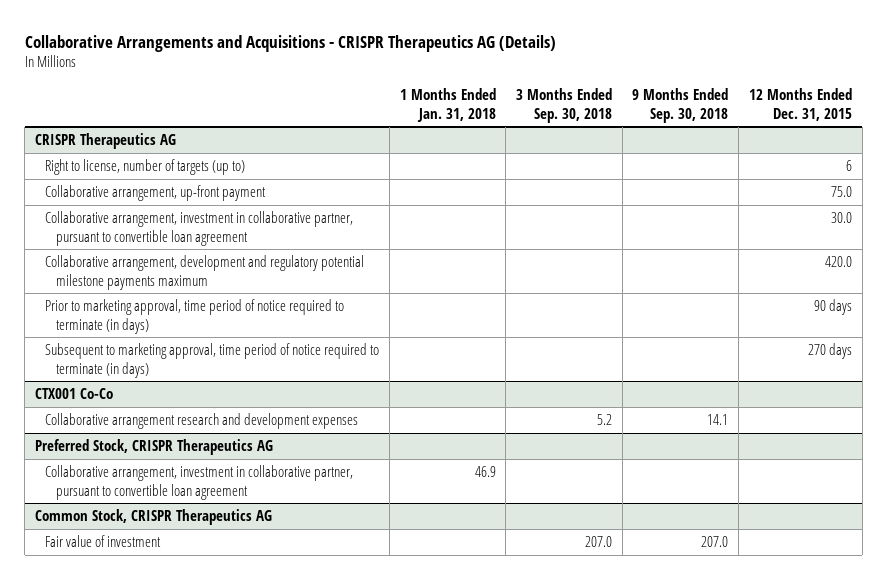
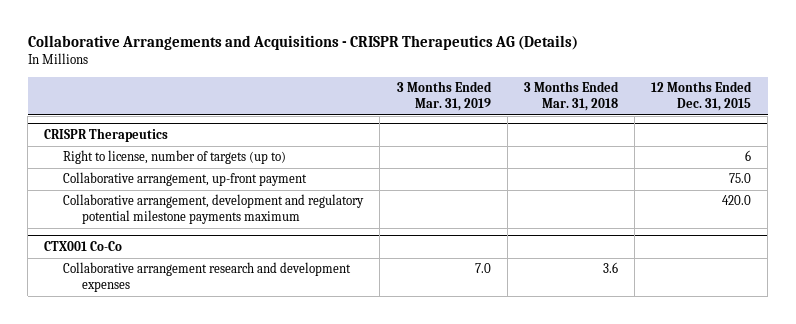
- | 1 Months Ended Jan. 31, 2018 | 3 Months Ended Sep. 30, 2018 | 9 Months Ended Sep. 30, 2018 | 12 Months Ended Dec. 31, 2015
+ | 3 Months Ended Mar. 31, 2019 | 3 Months Ended Mar. 31, 2018 | 12 Months Ended Dec. 31, 2015
- CRISPR Therapeutics AG
+ CRISPR Therapeutics
- Collaborative arrangement, investment in collaborative partner, pursuant to convertible loan agreement | | | | 30.0
- Prior to marketing approval, time period of notice required to terminate (in days) | | | | 90 days
- Subsequent to marketing approval, time period of notice required to terminate (in days) | | | | 270 days
- Preferred Stock, CRISPR Therapeutics AG
- Collaborative arrangement, investment in collaborative partner, pursuant to convertible loan agreement | 46.9 | | |
- Common Stock, CRISPR Therapeutics AG
- Fair value of investment | | 207.0 | 207.0 |

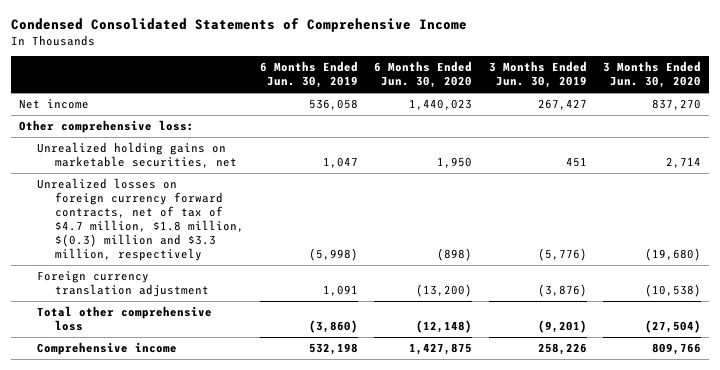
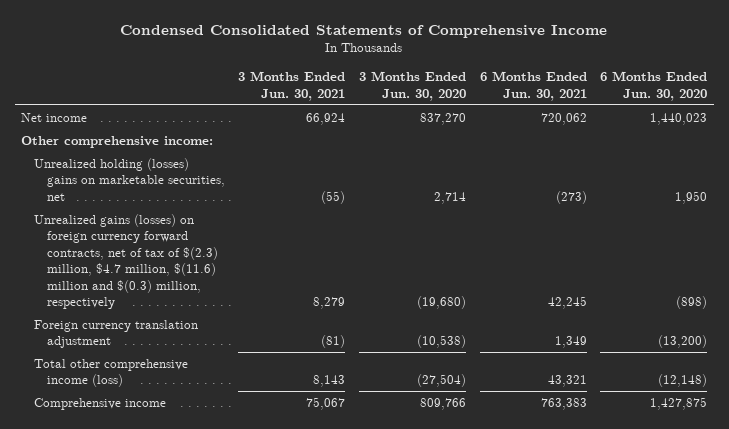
- | 6 Months Ended Jun. 30, 2019 | 6 Months Ended Jun. 30, 2020 | 3 Months Ended Jun. 30, 2019 | 3 Months Ended Jun. 30, 2020
+ | 3 Months Ended Jun. 30, 2021 | 3 Months Ended Jun. 30, 2020 | 6 Months Ended Jun. 30, 2021 | 6 Months Ended Jun. 30, 2020
- Other comprehensive loss:
- Unrealized holding gains on marketable securities, net | 1,047 | 1,950 | 451 | 2,714
- Unrealized losses on foreign currency forward contracts, net of tax of $4.7 million, $1.8 million, $(0.3) million and $3.3 million, respectively | (5,998) | (898) | (5,776) | (19,680)
+ Other comprehensive income:
+ Unrealized holding (losses) gains on marketable securities, net | (55) | 2,714 | (273) | 1,950
+ Unrealized gains (losses) on foreign currency forward contracts, net of tax of $(2.3) million, $4.7 million, $(11.6) million and $(0.3) million, respectively | 8,279 | (19,680) | 42,245 | (898)
- Total other comprehensive loss | (3,860) | (12,148) | (9,201) | (27,504)
+ Total other comprehensive income (loss) | 8,143 | (27,504) | 43,321 | (12,148)

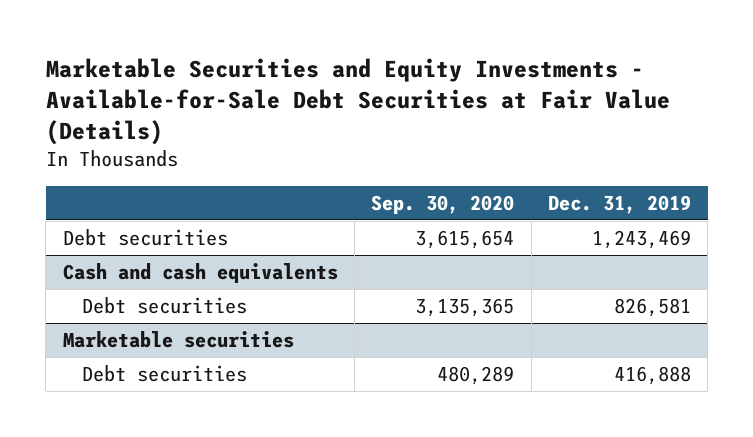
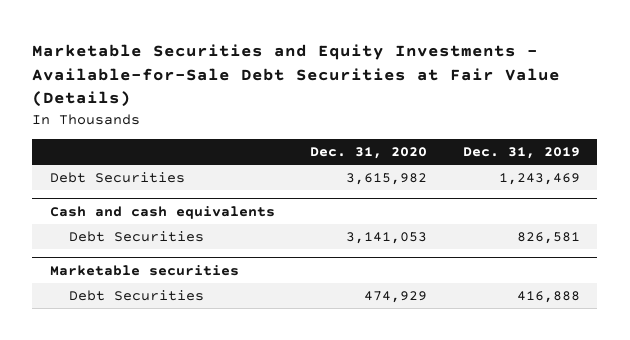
- | Sep. 30, 2020 | Dec. 31, 2019
+ | Dec. 31, 2020 | Dec. 31, 2019
- Debt securities | 3,615,654 | 1,243,469
+ Debt Securities | 3,615,982 | 1,243,469
@ Cash and cash equivalents
- Debt securities | 3,135,365 | 826,581
+ Debt Securities | 3,141,053 | 826,581
@ Marketable securities
- Debt securities | 480,289 | 416,888
+ Debt Securities | 474,929 | 416,888

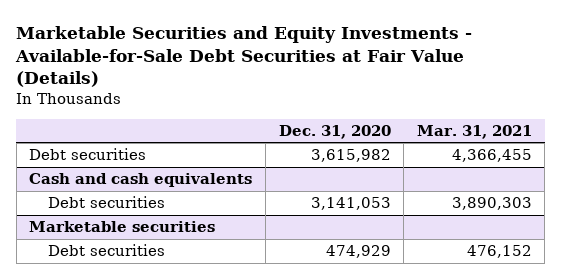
- | Dec. 31, 2020 | Dec. 31, 2019
+ | Dec. 31, 2020 | Mar. 31, 2021
- Debt Securities | 3,615,982 | 1,243,469
+ Debt securities | 3,615,982 | 4,366,455
@ Cash and cash equivalents
- Debt Securities | 3,141,053 | 826,581
+ Debt securities | 3,141,053 | 3,890,303
@ Marketable securities
- Debt Securities | 474,929 | 416,888
+ Debt securities | 474,929 | 476,152

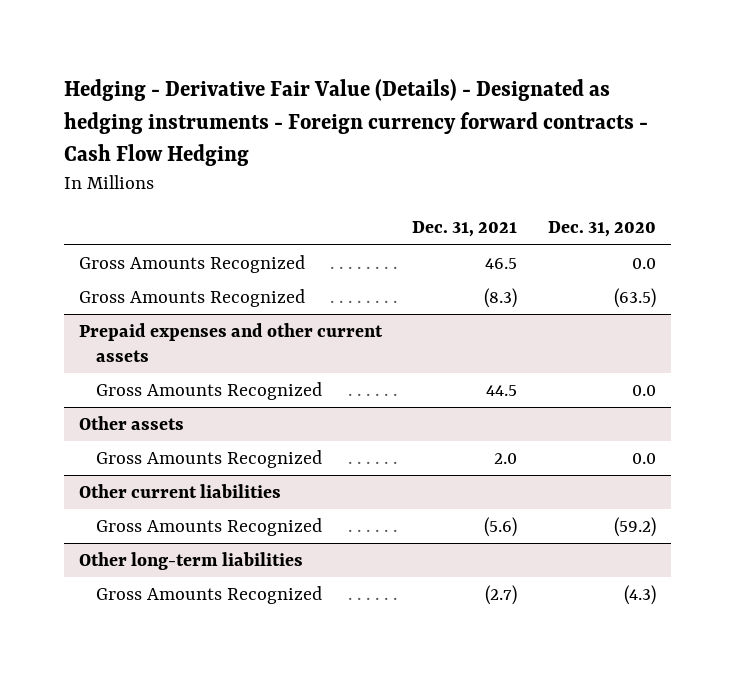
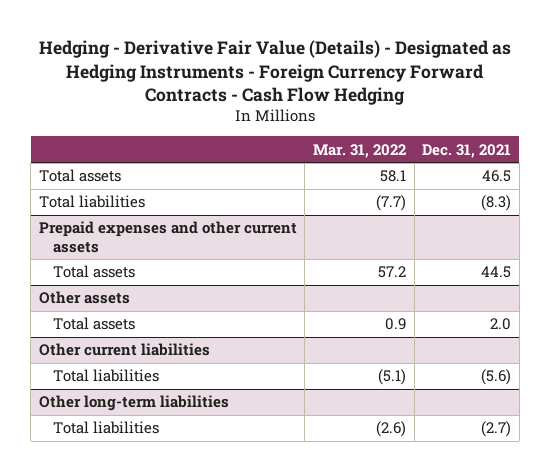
- Hedging - Derivative Fair Value (Details) - Designated as hedging instruments - Foreign currency forward contracts - Cash Flow Hedging
+ Hedging - Derivative Fair Value (Details) - Designated as Hedging Instruments - Foreign Currency Forward Contracts - Cash Flow Hedging
- | Dec. 31, 2021 | Dec. 31, 2020
+ | Mar. 31, 2022 | Dec. 31, 2021
- Gross Amounts Recognized | 46.5 | 0.0
- Gross Amounts Recognized | (8.3) | (63.5)
+ Total assets | 58.1 | 46.5
+ Total liabilities | (7.7) | (8.3)
@ Prepaid expenses and other current assets
- Gross Amounts Recognized | 44.5 | 0.0
+ Total assets | 57.2 | 44.5
@ Other assets
- Gross Amounts Recognized | 2.0 | 0.0
+ Total assets | 0.9 | 2.0
@ Other current liabilities
- Gross Amounts Recognized | (5.6) | (59.2)
+ Total liabilities | (5.1) | (5.6)
@ Other long-term liabilities
- Gross Amounts Recognized | (2.7) | (4.3)
+ Total liabilities | (2.6) | (2.7)

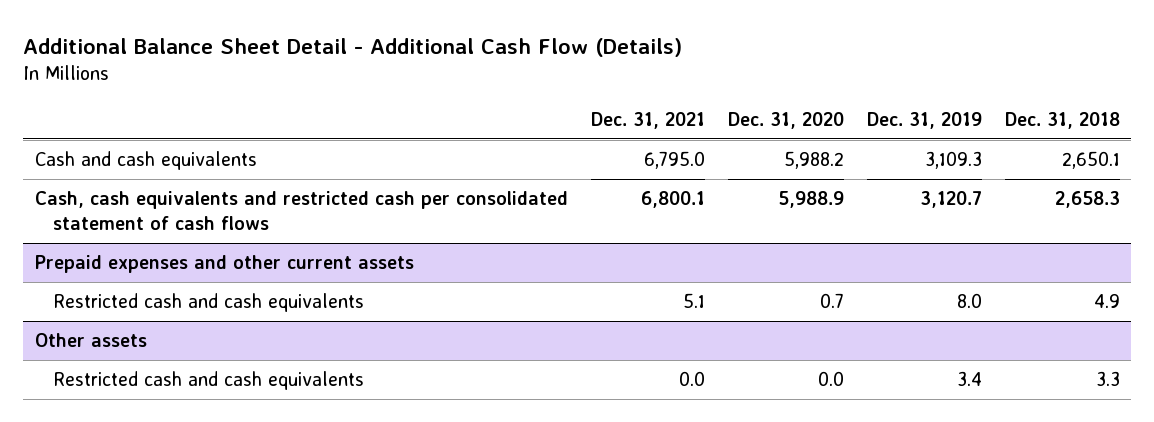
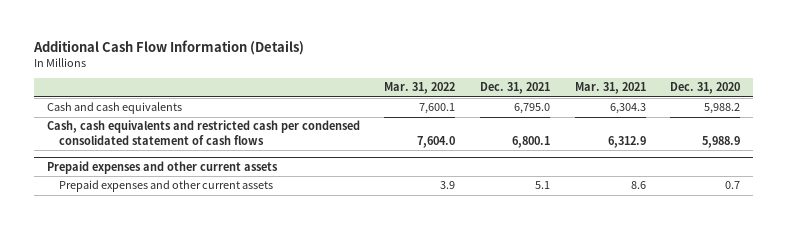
- Additional Balance Sheet Detail - Additional Cash Flow (Details)
+ Additional Cash Flow Information (Details)
- | Dec. 31, 2021 | Dec. 31, 2020 | Dec. 31, 2019 | Dec. 31, 2018
+ | Mar. 31, 2022 | Dec. 31, 2021 | Mar. 31, 2021 | Dec. 31, 2020
- Cash, cash equivalents and restricted cash per consolidated statement of cash flows | 6,800.1 | 5,988.9 | 3,120.7 | 2,658.3
+ Cash, cash equivalents and restricted cash per condensed consolidated statement of cash flows | 7,604.0 | 6,800.1 | 6,312.9 | 5,988.9
@ Prepaid expenses and other current assets
- Restricted cash and cash equivalents | 5.1 | 0.7 | 8.0 | 4.9
- Other assets
- Restricted cash and cash equivalents | 0.0 | 0.0 | 3.4 | 3.3
@ Prepaid expenses and other current assets
+ Prepaid expenses and other current assets | 3.9 | 5.1 | 8.6 | 0.7

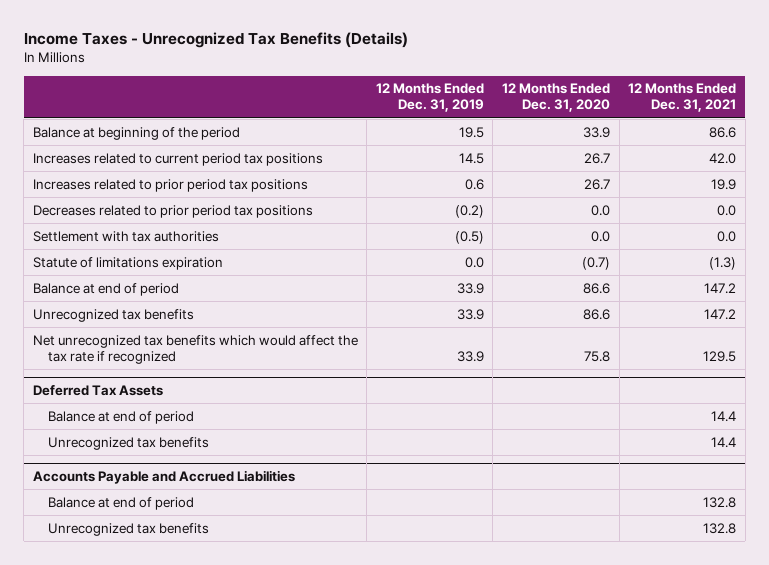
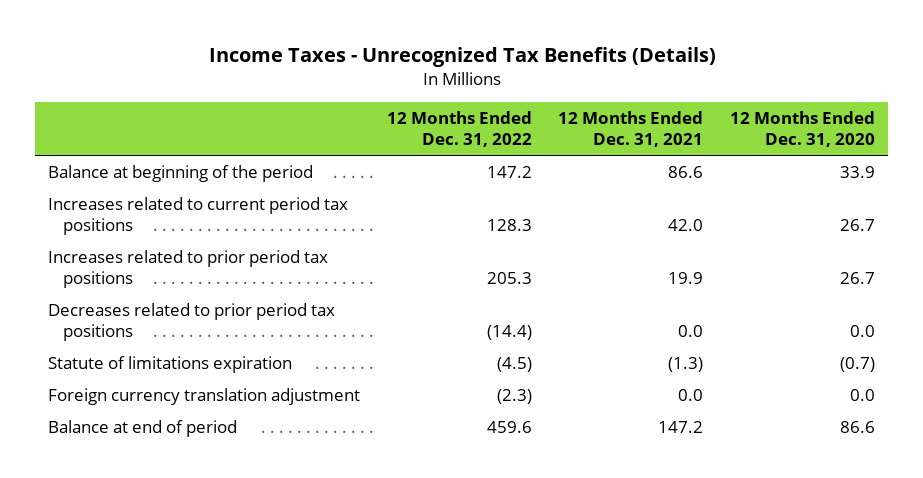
- | 12 Months Ended Dec. 31, 2019 | 12 Months Ended Dec. 31, 2020 | 12 Months Ended Dec. 31, 2021
+ | 12 Months Ended Dec. 31, 2022 | 12 Months Ended Dec. 31, 2021 | 12 Months Ended Dec. 31, 2020
- Settlement with tax authorities | (0.5) | 0.0 | 0.0
+ Foreign currency translation adjustment | (2.3) | 0.0 | 0.0
- Unrecognized tax benefits | 33.9 | 86.6 | 147.2
- Net unrecognized tax benefits which would affect the tax rate if recognized | 33.9 | 75.8 | 129.5
- Deferred Tax Assets
- Balance at end of period | | | 14.4
- Unrecognized tax benefits | | | 14.4
- Accounts Payable and Accrued Liabilities
- Balance at end of period | | | 132.8
- Unrecognized tax benefits | | | 132.8

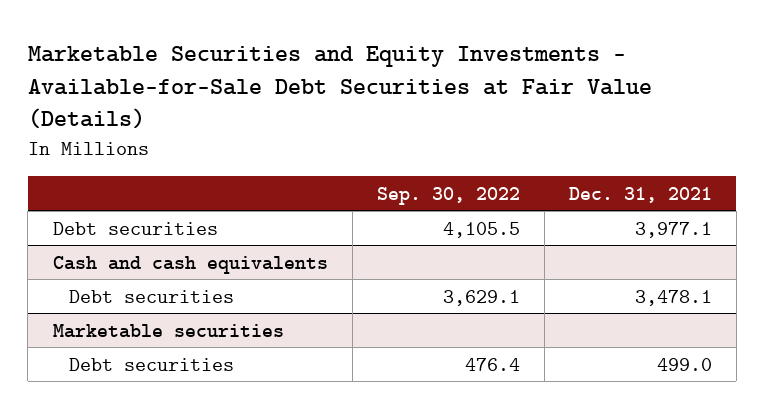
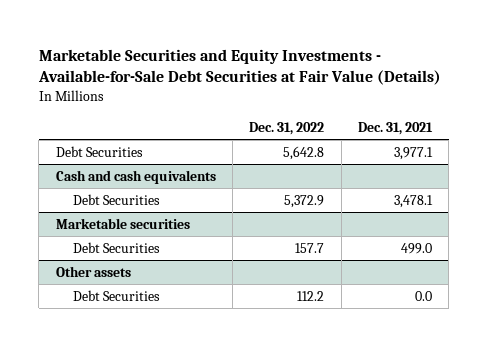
- | Sep. 30, 2022 | Dec. 31, 2021
+ | Dec. 31, 2022 | Dec. 31, 2021
- Debt securities | 4,105.5 | 3,977.1
+ Debt Securities | 5,642.8 | 3,977.1
@ Cash and cash equivalents
- Debt securities | 3,629.1 | 3,478.1
+ Debt Securities | 5,372.9 | 3,478.1
@ Marketable securities
- Debt securities | 476.4 | 499.0
+ Debt Securities | 157.7 | 499.0
+ Other assets
+ Debt Securities | 112.2 | 0.0

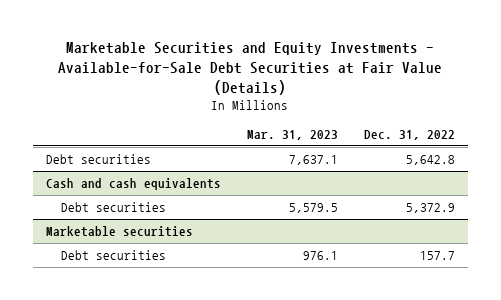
- | Dec. 31, 2022 | Dec. 31, 2021
+ | Mar. 31, 2023 | Dec. 31, 2022
- Debt Securities | 5,642.8 | 3,977.1
+ Debt securities | 7,637.1 | 5,642.8
@ Cash and cash equivalents
- Debt Securities | 5,372.9 | 3,478.1
+ Debt securities | 5,579.5 | 5,372.9
@ Marketable securities
- Debt Securities | 157.7 | 499.0
- Other assets
- Debt Securities | 112.2 | 0.0
@ Marketable securities
+ Debt securities | 976.1 | 157.7

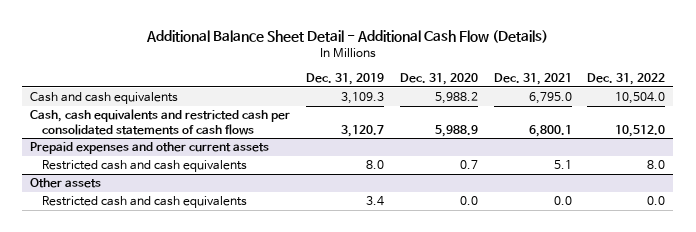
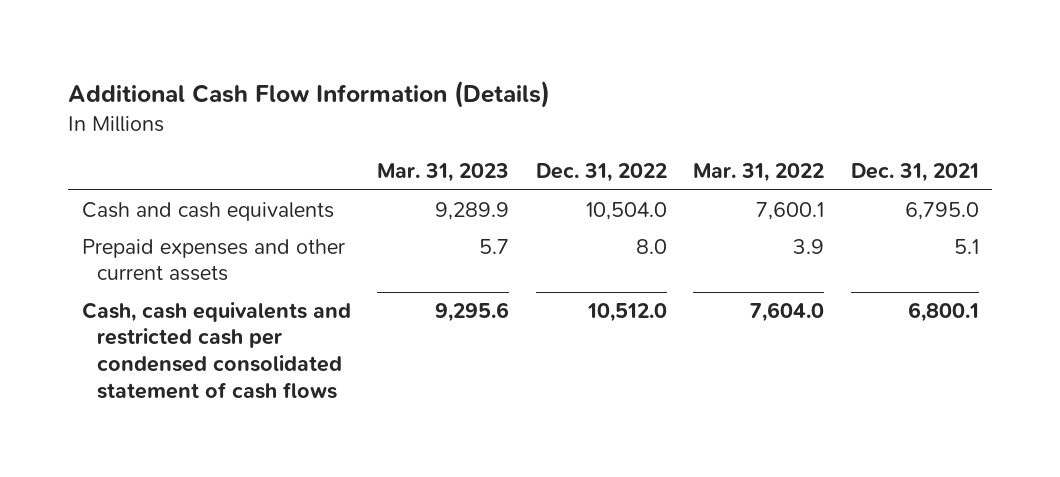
- Additional Balance Sheet Detail - Additional Cash Flow (Details)
+ Additional Cash Flow Information (Details)
- | Dec. 31, 2019 | Dec. 31, 2020 | Dec. 31, 2021 | Dec. 31, 2022
+ | Mar. 31, 2023 | Dec. 31, 2022 | Mar. 31, 2022 | Dec. 31, 2021
- Cash, cash equivalents and restricted cash per consolidated statements of cash flows | 3,120.7 | 5,988.9 | 6,800.1 | 10,512.0
- Prepaid expenses and other current assets
- Restricted cash and cash equivalents | 8.0 | 0.7 | 5.1 | 8.0
- Other assets
- Restricted cash and cash equivalents | 3.4 | 0.0 | 0.0 | 0.0
+ Prepaid expenses and other current assets | 5.7 | 8.0 | 3.9 | 5.1
+ Cash, cash equivalents and restricted cash per condensed consolidated statement of cash flows | 9,295.6 | 10,512.0 | 7,604.0 | 6,800.1

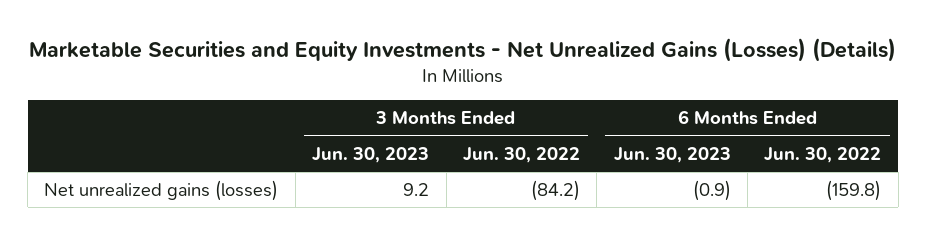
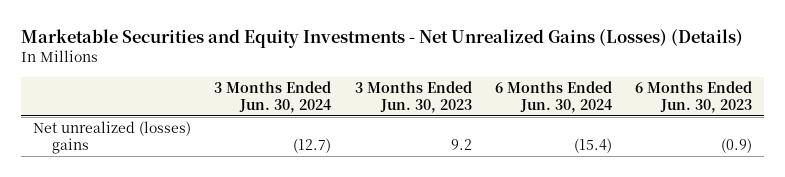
- | 3 Months Ended Jun. 30, 2023 | 3 Months Ended Jun. 30, 2022 | 6 Months Ended Jun. 30, 2023 | 6 Months Ended Jun. 30, 2022
+ | 3 Months Ended Jun. 30, 2024 | 3 Months Ended Jun. 30, 2023 | 6 Months Ended Jun. 30, 2024 | 6 Months Ended Jun. 30, 2023
- Net unrealized gains (losses) | 9.2 | (84.2) | (0.9) | (159.8)
+ Net unrealized (losses) gains | (12.7) | 9.2 | (15.4) | (0.9)

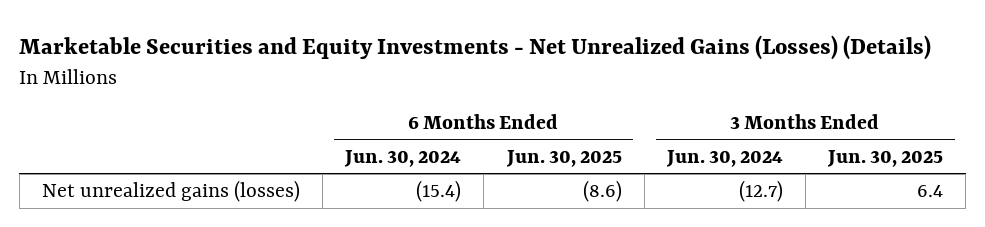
- | 3 Months Ended Jun. 30, 2024 | 3 Months Ended Jun. 30, 2023 | 6 Months Ended Jun. 30, 2024 | 6 Months Ended Jun. 30, 2023
+ | 6 Months Ended Jun. 30, 2024 | 6 Months Ended Jun. 30, 2025 | 3 Months Ended Jun. 30, 2024 | 3 Months Ended Jun. 30, 2025
- Net unrealized (losses) gains | (12.7) | 9.2 | (15.4) | (0.9)
+ Net unrealized gains (losses) | (15.4) | (8.6) | (12.7) | 6.4

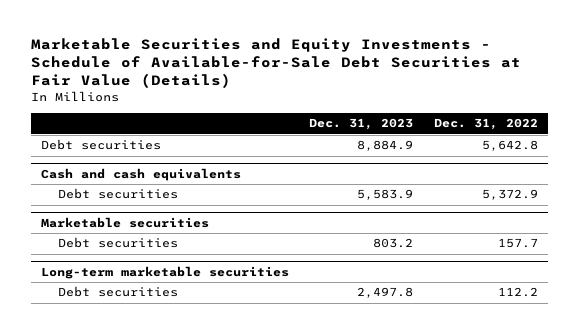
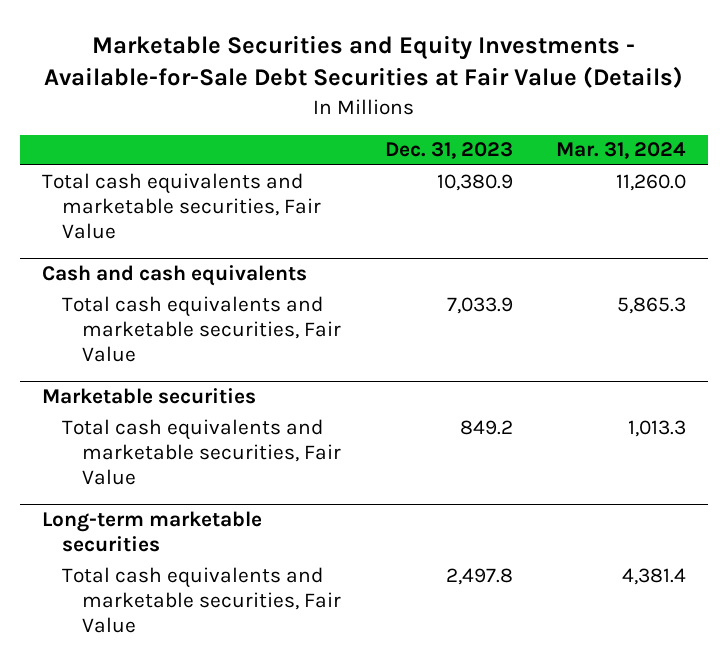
- Marketable Securities and Equity Investments - Schedule of Available-for-Sale Debt Securities at Fair Value (Details)
+ Marketable Securities and Equity Investments - Available-for-Sale Debt Securities at Fair Value (Details)
- | Dec. 31, 2023 | Dec. 31, 2022
+ | Dec. 31, 2023 | Mar. 31, 2024
- Debt securities | 8,884.9 | 5,642.8
+ Total cash equivalents and marketable securities, Fair Value | 10,380.9 | 11,260.0
@ Cash and cash equivalents
- Debt securities | 5,583.9 | 5,372.9
+ Total cash equivalents and marketable securities, Fair Value | 7,033.9 | 5,865.3
@ Marketable securities
- Debt securities | 803.2 | 157.7
+ Total cash equivalents and marketable securities, Fair Value | 849.2 | 1,013.3
@ Long-term marketable securities
- Debt securities | 2,497.8 | 112.2
+ Total cash equivalents and marketable securities, Fair Value | 2,497.8 | 4,381.4

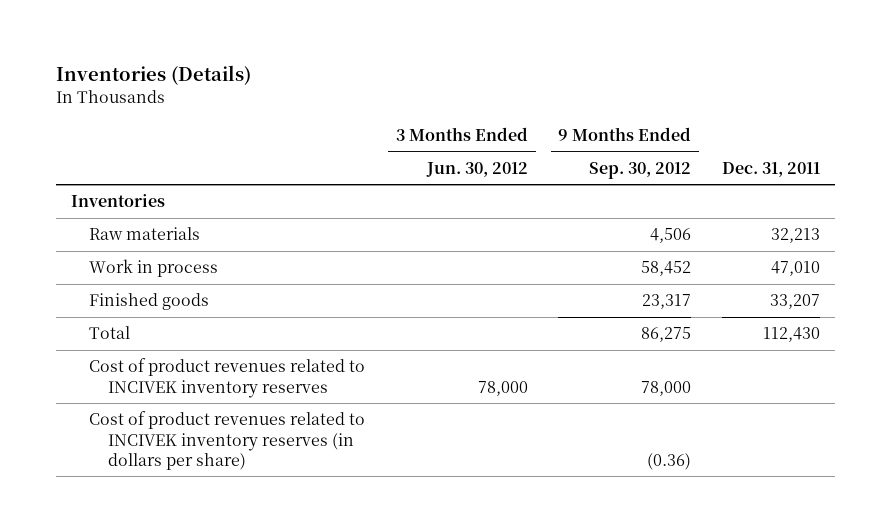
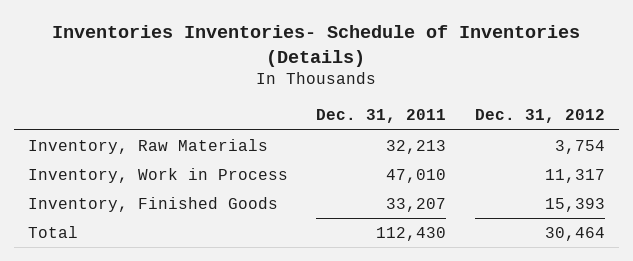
- Inventories (Details)
+ Inventories Inventories- Schedule of Inventories (Details)
- | 3 Months Ended Jun. 30, 2012 | 9 Months Ended Sep. 30, 2012 | Dec. 31, 2011
+ | Dec. 31, 2011 | Dec. 31, 2012
- Inventories
- Raw materials | | 4,506 | 32,213
- Work in process | | 58,452 | 47,010
- Finished goods | | 23,317 | 33,207
+ Inventory, Raw Materials | 32,213 | 3,754
+ Inventory, Work in Process | 47,010 | 11,317
+ Inventory, Finished Goods | 33,207 | 15,393
- Cost of product revenues related to INCIVEK inventory reserves | 78,000 | 78,000 |
- Cost of product revenues related to INCIVEK inventory reserves (in dollars per share) | | (0.36) |

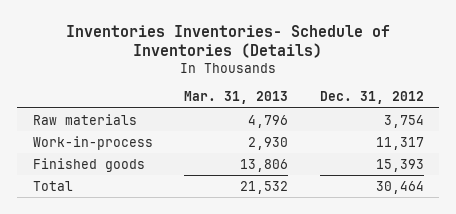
- | Dec. 31, 2011 | Dec. 31, 2012
+ | Mar. 31, 2013 | Dec. 31, 2012
- Inventory, Raw Materials | 32,213 | 3,754
- Inventory, Work in Process | 47,010 | 11,317
- Inventory, Finished Goods | 33,207 | 15,393
+ Raw materials | 4,796 | 3,754
+ Work-in-process | 2,930 | 11,317
+ Finished goods | 13,806 | 15,393

